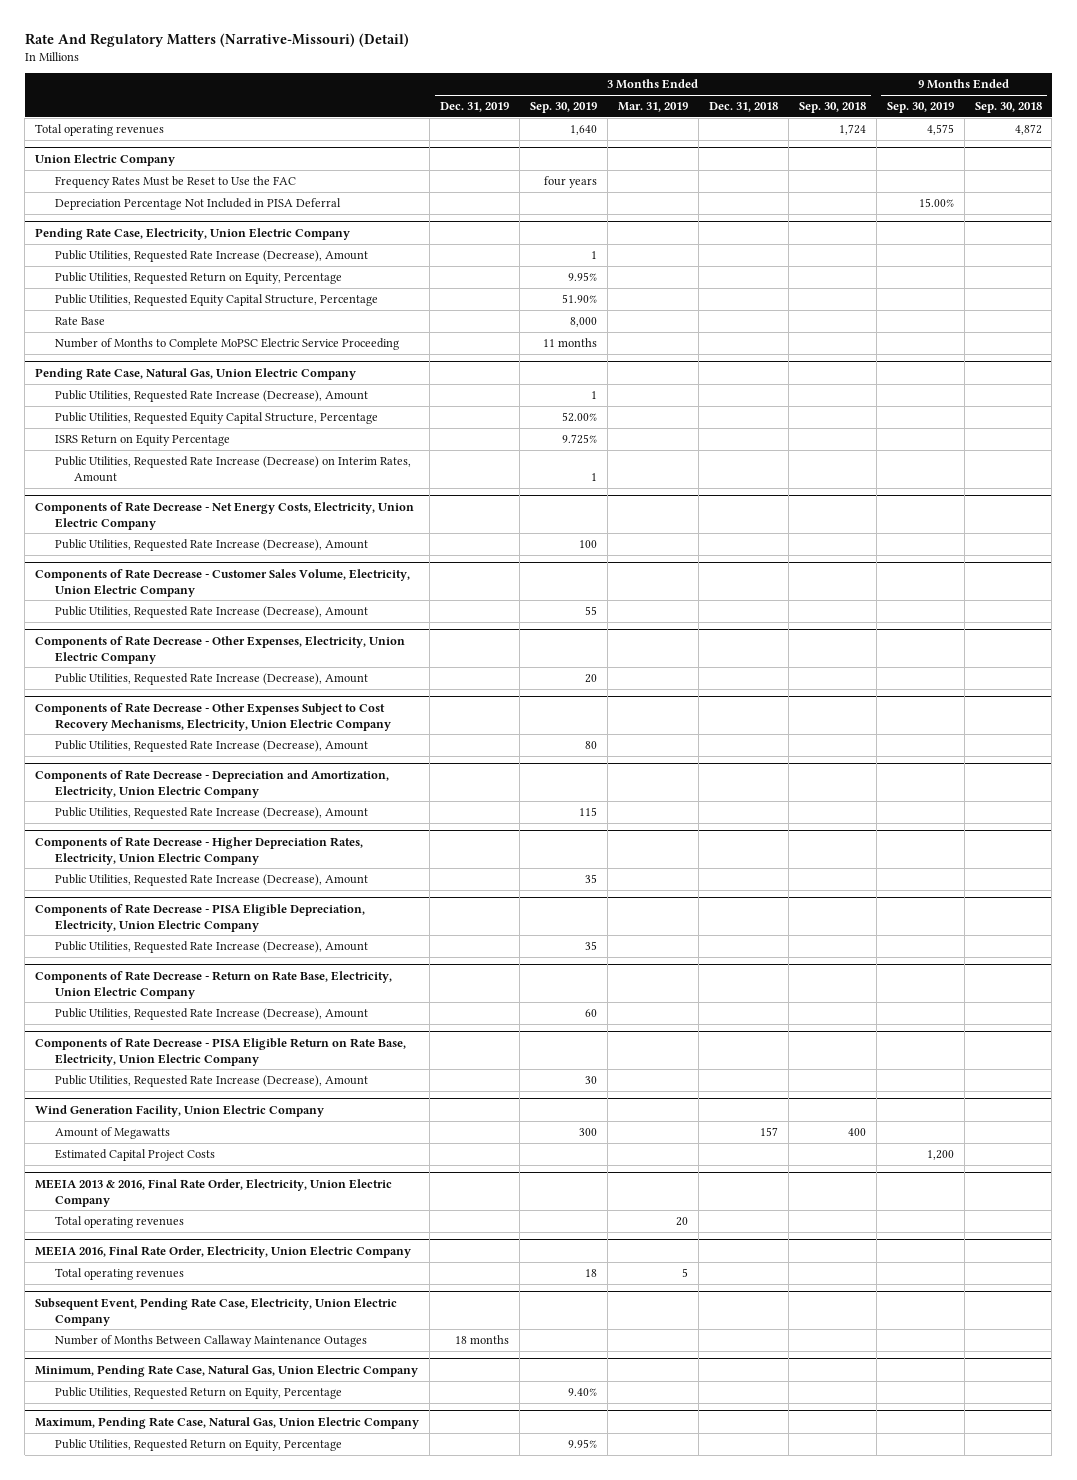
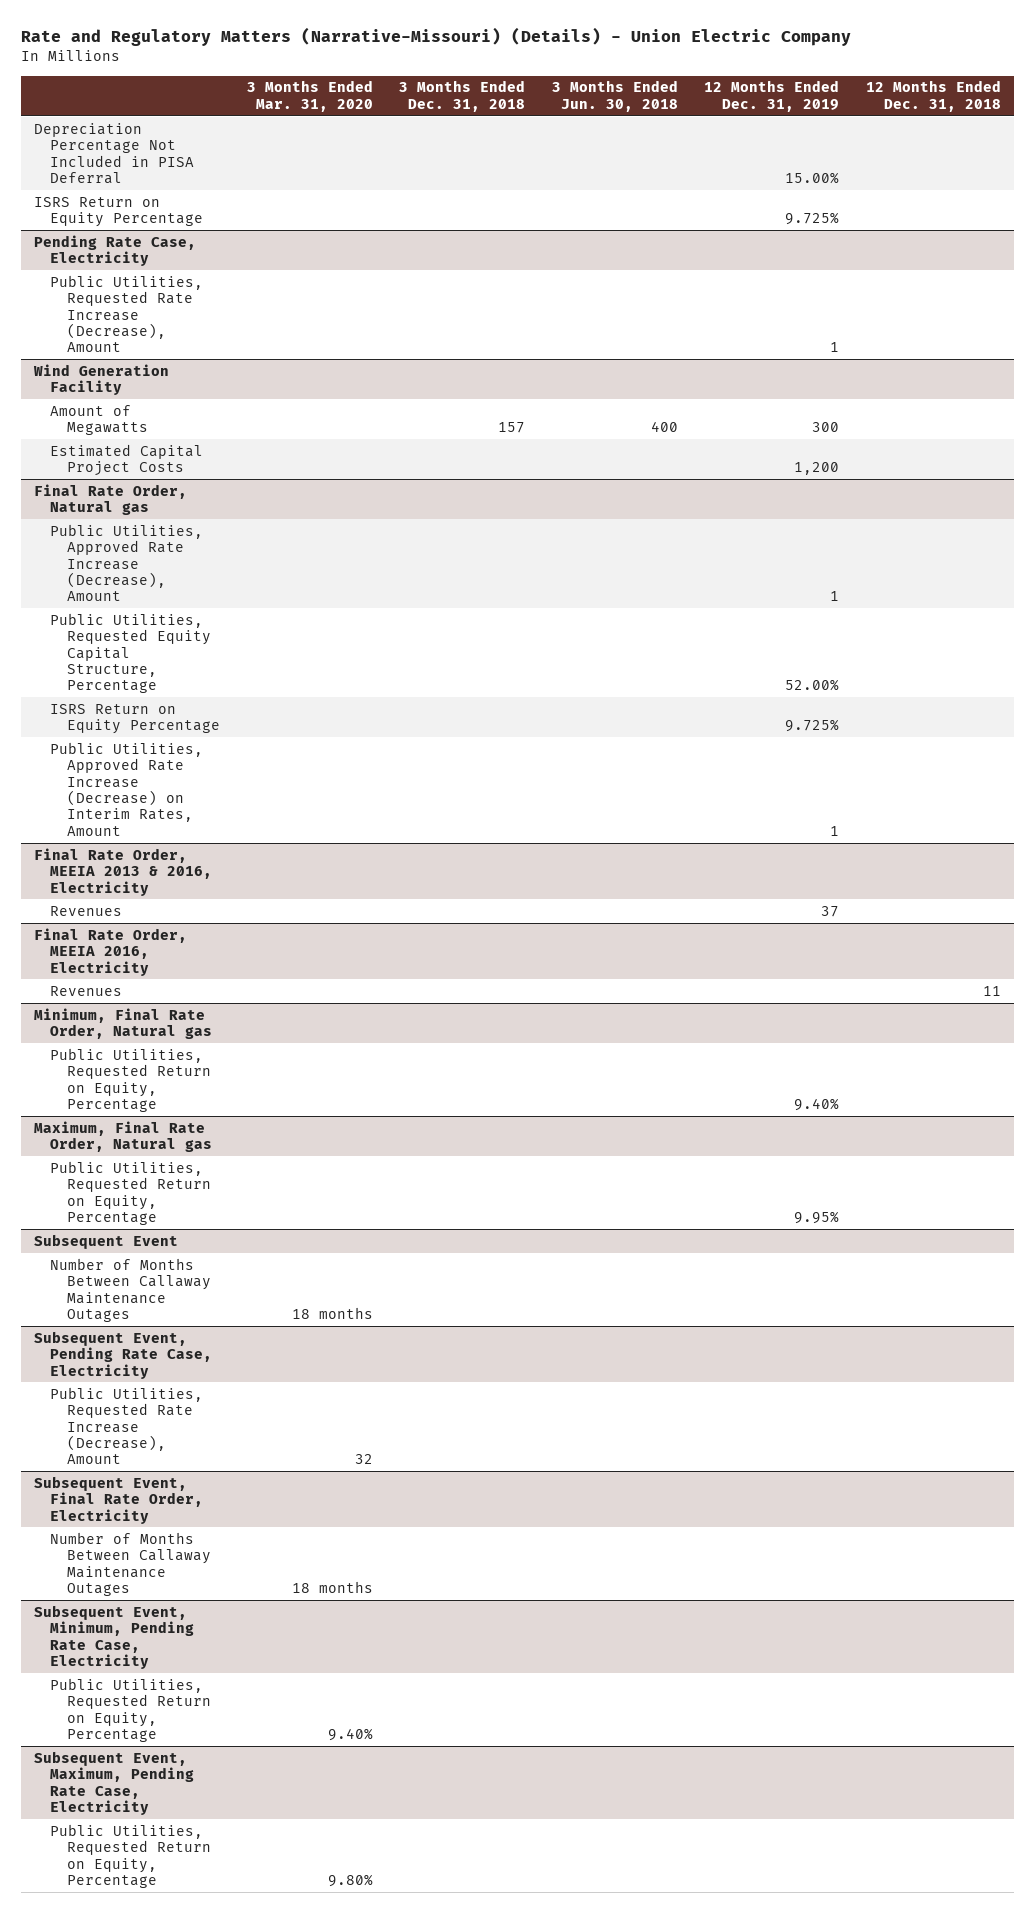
- Rate And Regulatory Matters (Narrative-Missouri) (Detail)
+ Rate and Regulatory Matters (Narrative-Missouri) (Details) - Union Electric Company
- | 3 Months Ended Dec. 31, 2019 | 3 Months Ended Sep. 30, 2019 | 3 Months Ended Mar. 31, 2019 | 3 Months Ended Dec. 31, 2018 | 3 Months Ended Sep. 30, 2018 | 9 Months Ended Sep. 30, 2019 | 9 Months Ended Sep. 30, 2018
+ | 3 Months Ended Mar. 31, 2020 | 3 Months Ended Dec. 31, 2018 | 3 Months Ended Jun. 30, 2018 | 12 Months Ended Dec. 31, 2019 | 12 Months Ended Dec. 31, 2018
- Total operating revenues | | 1,640 | | | 1,724 | 4,575 | 4,872
- Union Electric Company
- Frequency Rates Must be Reset to Use the FAC | | four years | | | | |
- Depreciation Percentage Not Included in PISA Deferral | | | | | | 15.00% |
- Pending Rate Case, Electricity, Union Electric Company
+ Depreciation Percentage Not Included in PISA Deferral | | | | 15.00% |
+ ISRS Return on Equity Percentage | | | | 9.725% |
+ Pending Rate Case, Electricity
- Public Utilities, Requested Return on Equity, Percentage | | 9.95% | | | | |
- Public Utilities, Requested Equity Capital Structure, Percentage | | 51.90% | | | | |
- Rate Base | | 8,000 | | | | |
- Number of Months to Complete MoPSC Electric Service Proceeding | | 11 months | | | | |
- Pending Rate Case, Natural Gas, Union Electric Company
- Public Utilities, Requested Rate Increase (Decrease), Amount | | 1 | | | | |
- Public Utilities, Requested Equity Capital Structure, Percentage | | 52.00% | | | | |
- ISRS Return on Equity Percentage | | 9.725% | | | | |
- Public Utilities, Requested Rate Increase (Decrease) on Interim Rates, Amount | | 1 | | | | |
- Components of Rate Decrease - Net Energy Costs, Electricity, Union Electric Company
- Public Utilities, Requested Rate Increase (Decrease), Amount | | 100 | | | | |
- Components of Rate Decrease - Customer Sales Volume, Electricity, Union Electric Company
- Public Utilities, Requested Rate Increase (Decrease), Amount | | 55 | | | | |
- Components of Rate Decrease - Other Expenses, Electricity, Union Electric Company
- Public Utilities, Requested Rate Increase (Decrease), Amount | | 20 | | | | |
- Components of Rate Decrease - Other Expenses Subject to Cost Recovery Mechanisms, Electricity, Union Electric Company
- Public Utilities, Requested Rate Increase (Decrease), Amount | | 80 | | | | |
- Components of Rate Decrease - Depreciation and Amortization, Electricity, Union Electric Company
- Public Utilities, Requested Rate Increase (Decrease), Amount | | 115 | | | | |
- Components of Rate Decrease - Higher Depreciation Rates, Electricity, Union Electric Company
- Public Utilities, Requested Rate Increase (Decrease), Amount | | 35 | | | | |
- Components of Rate Decrease - PISA Eligible Depreciation, Electricity, Union Electric Company
- Public Utilities, Requested Rate Increase (Decrease), Amount | | 35 | | | | |
- Components of Rate Decrease - Return on Rate Base, Electricity, Union Electric Company
- Public Utilities, Requested Rate Increase (Decrease), Amount | | 60 | | | | |
- Components of Rate Decrease - PISA Eligible Return on Rate Base, Electricity, Union Electric Company
- Public Utilities, Requested Rate Increase (Decrease), Amount | | 30 | | | | |
- Wind Generation Facility, Union Electric Company
+ Wind Generation Facility
- MEEIA 2013 & 2016, Final Rate Order, Electricity, Union Electric Company
- Total operating revenues | | | 20 | | | |
- MEEIA 2016, Final Rate Order, Electricity, Union Electric Company
- Total operating revenues | | 18 | 5 | | | |
- Subsequent Event, Pending Rate Case, Electricity, Union Electric Company
- Number of Months Between Callaway Maintenance Outages | 18 months | | | | | |
- Minimum, Pending Rate Case, Natural Gas, Union Electric Company
- Public Utilities, Requested Return on Equity, Percentage | | 9.40% | | | | |
- Maximum, Pending Rate Case, Natural Gas, Union Electric Company
- Public Utilities, Requested Return on Equity, Percentage | | 9.95% | | | | |
+ Final Rate Order, Natural gas
+ Public Utilities, Approved Rate Increase (Decrease), Amount | | | | 1 |
+ Public Utilities, Requested Equity Capital Structure, Percentage | | | | 52.00% |
+ ISRS Return on Equity Percentage | | | | 9.725% |
+ Public Utilities, Approved Rate Increase (Decrease) on Interim Rates, Amount | | | | 1 |
+ Final Rate Order, MEEIA 2013 & 2016, Electricity
+ Revenues | | | | 37 |
+ Final Rate Order, MEEIA 2016, Electricity
+ Revenues | | | | | 11
+ Minimum, Final Rate Order, Natural gas
+ Public Utilities, Requested Return on Equity, Percentage | | | | 9.40% |
+ Maximum, Final Rate Order, Natural gas
+ Public Utilities, Requested Return on Equity, Percentage | | | | 9.95% |
+ Subsequent Event
+ Number of Months Between Callaway Maintenance Outages | 18 months | | | |
+ Subsequent Event, Pending Rate Case, Electricity
+ Public Utilities, Requested Rate Increase (Decrease), Amount | 32 | | | |
+ Subsequent Event, Final Rate Order, Electricity
+ Number of Months Between Callaway Maintenance Outages | 18 months | | | |
+ Subsequent Event, Minimum, Pending Rate Case, Electricity
+ Public Utilities, Requested Return on Equity, Percentage | 9.40% | | | |
+ Subsequent Event, Maximum, Pending Rate Case, Electricity
+ Public Utilities, Requested Return on Equity, Percentage | 9.80% | | | |

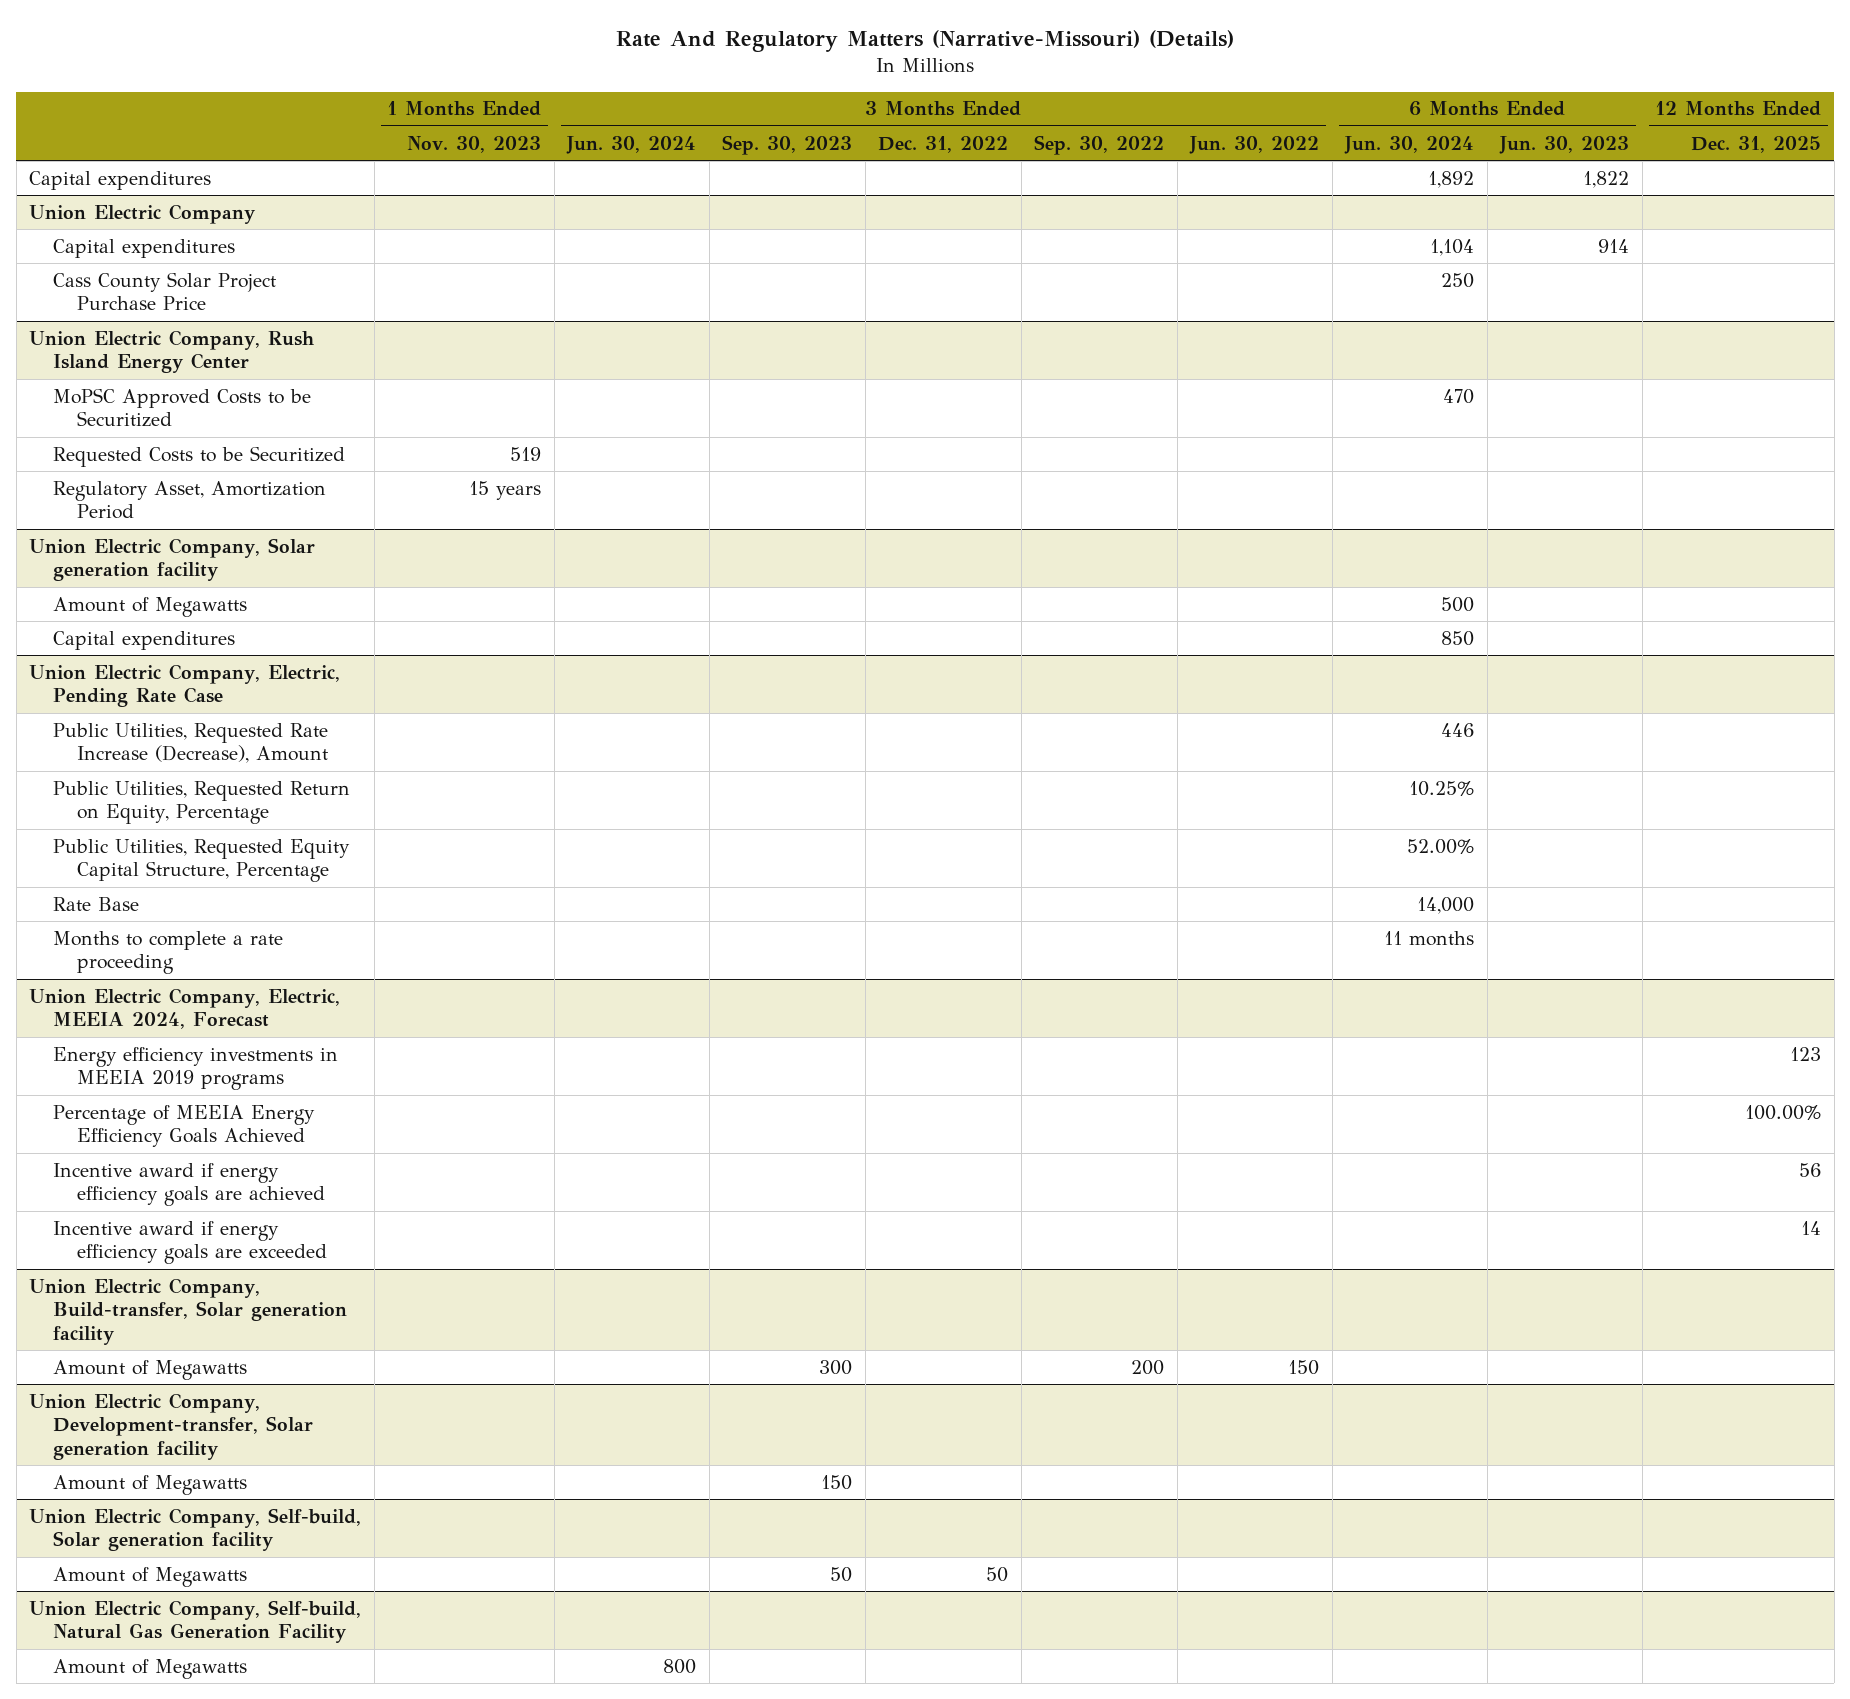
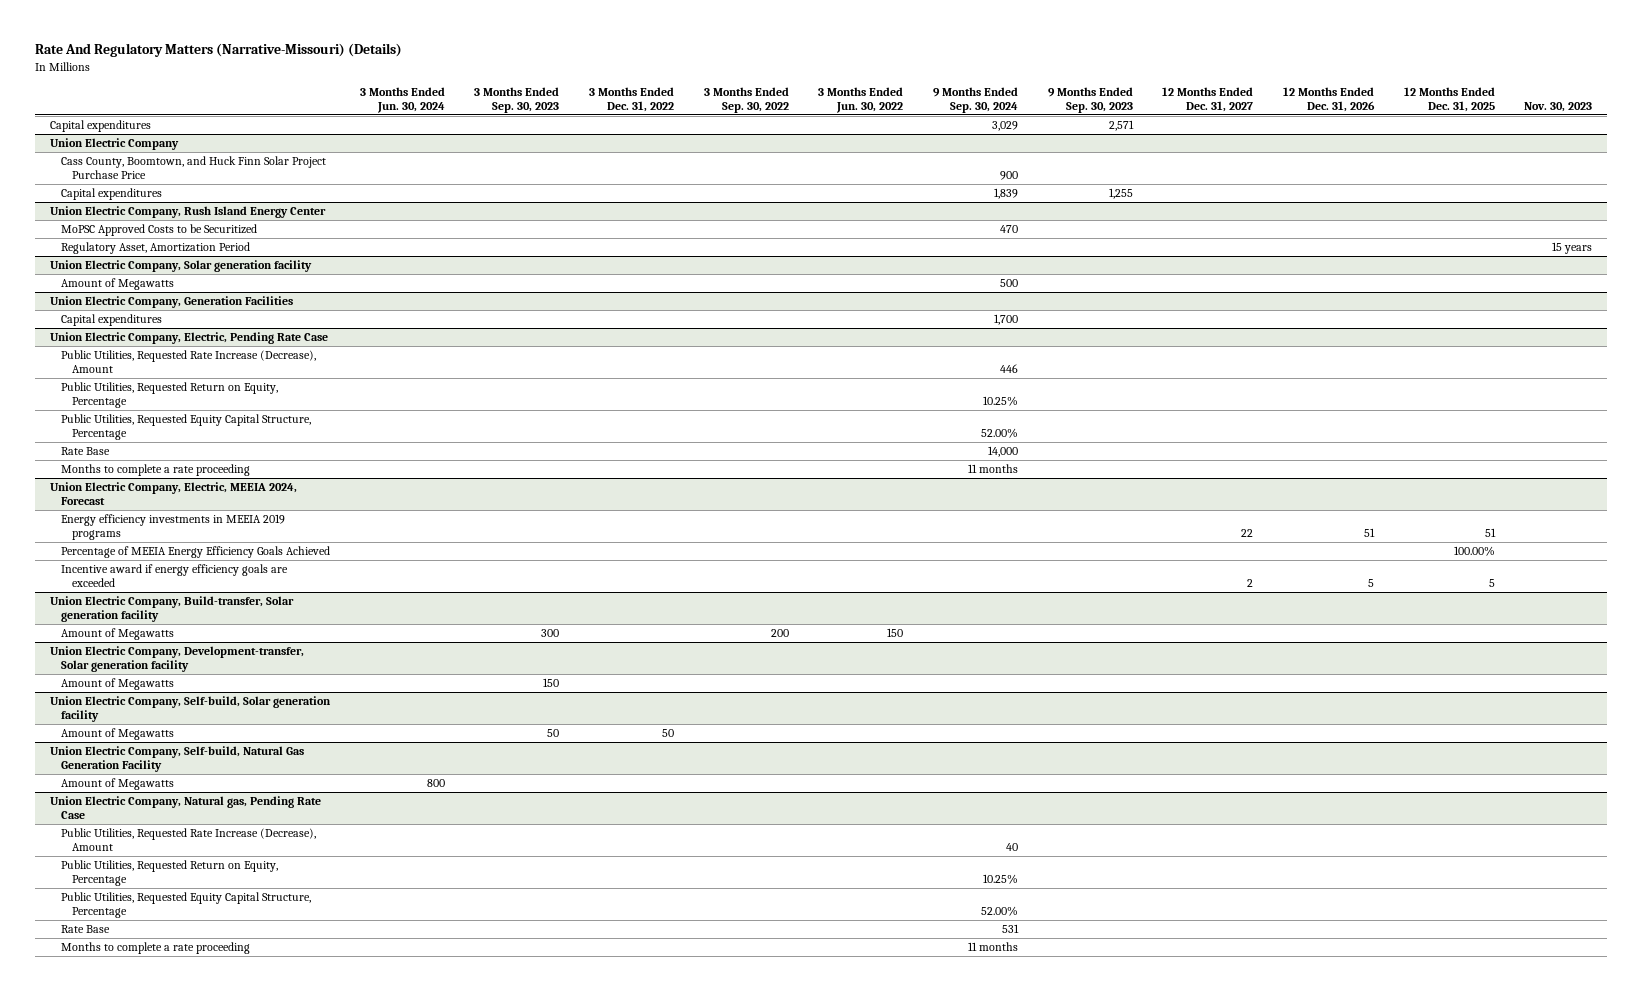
- | 1 Months Ended Nov. 30, 2023 | 3 Months Ended Jun. 30, 2024 | 3 Months Ended Sep. 30, 2023 | 3 Months Ended Dec. 31, 2022 | 3 Months Ended Sep. 30, 2022 | 3 Months Ended Jun. 30, 2022 | 6 Months Ended Jun. 30, 2024 | 6 Months Ended Jun. 30, 2023 | 12 Months Ended Dec. 31, 2025
+ | 3 Months Ended Jun. 30, 2024 | 3 Months Ended Sep. 30, 2023 | 3 Months Ended Dec. 31, 2022 | 3 Months Ended Sep. 30, 2022 | 3 Months Ended Jun. 30, 2022 | 9 Months Ended Sep. 30, 2024 | 9 Months Ended Sep. 30, 2023 | 12 Months Ended Dec. 31, 2027 | 12 Months Ended Dec. 31, 2026 | 12 Months Ended Dec. 31, 2025 | Nov. 30, 2023
@ Union Electric Company
+ Cass County, Boomtown, and Huck Finn Solar Project Purchase Price | | | | | | 900 | | | | |
- Cass County Solar Project Purchase Price | | | | | | | 250 | |
@ Union Electric Company, Rush Island Energy Center
- Requested Costs to be Securitized | 519 | | | | | | | |
@ Union Electric Company, Solar generation facility
- Capital expenditures | | | | | | | 850 | |
+ Union Electric Company, Generation Facilities
+ Capital expenditures | | | | | | 1,700 | | | | |
@ Union Electric Company, Electric, MEEIA 2024, Forecast
- Energy efficiency investments in MEEIA 2019 programs | | | | | | | | | 123
+ Energy efficiency investments in MEEIA 2019 programs | | | | | | | | 22 | 51 | 51 |
- Incentive award if energy efficiency goals are achieved | | | | | | | | | 56
- Incentive award if energy efficiency goals are exceeded | | | | | | | | | 14
+ Incentive award if energy efficiency goals are exceeded | | | | | | | | 2 | 5 | 5 |
+ Union Electric Company, Natural gas, Pending Rate Case
+ Public Utilities, Requested Rate Increase (Decrease), Amount | | | | | | 40 | | | | |
+ Public Utilities, Requested Return on Equity, Percentage | | | | | | 10.25% | | | | |
+ Public Utilities, Requested Equity Capital Structure, Percentage | | | | | | 52.00% | | | | |
+ Rate Base | | | | | | 531 | | | | |
+ Months to complete a rate proceeding | | | | | | 11 months | | | | |

